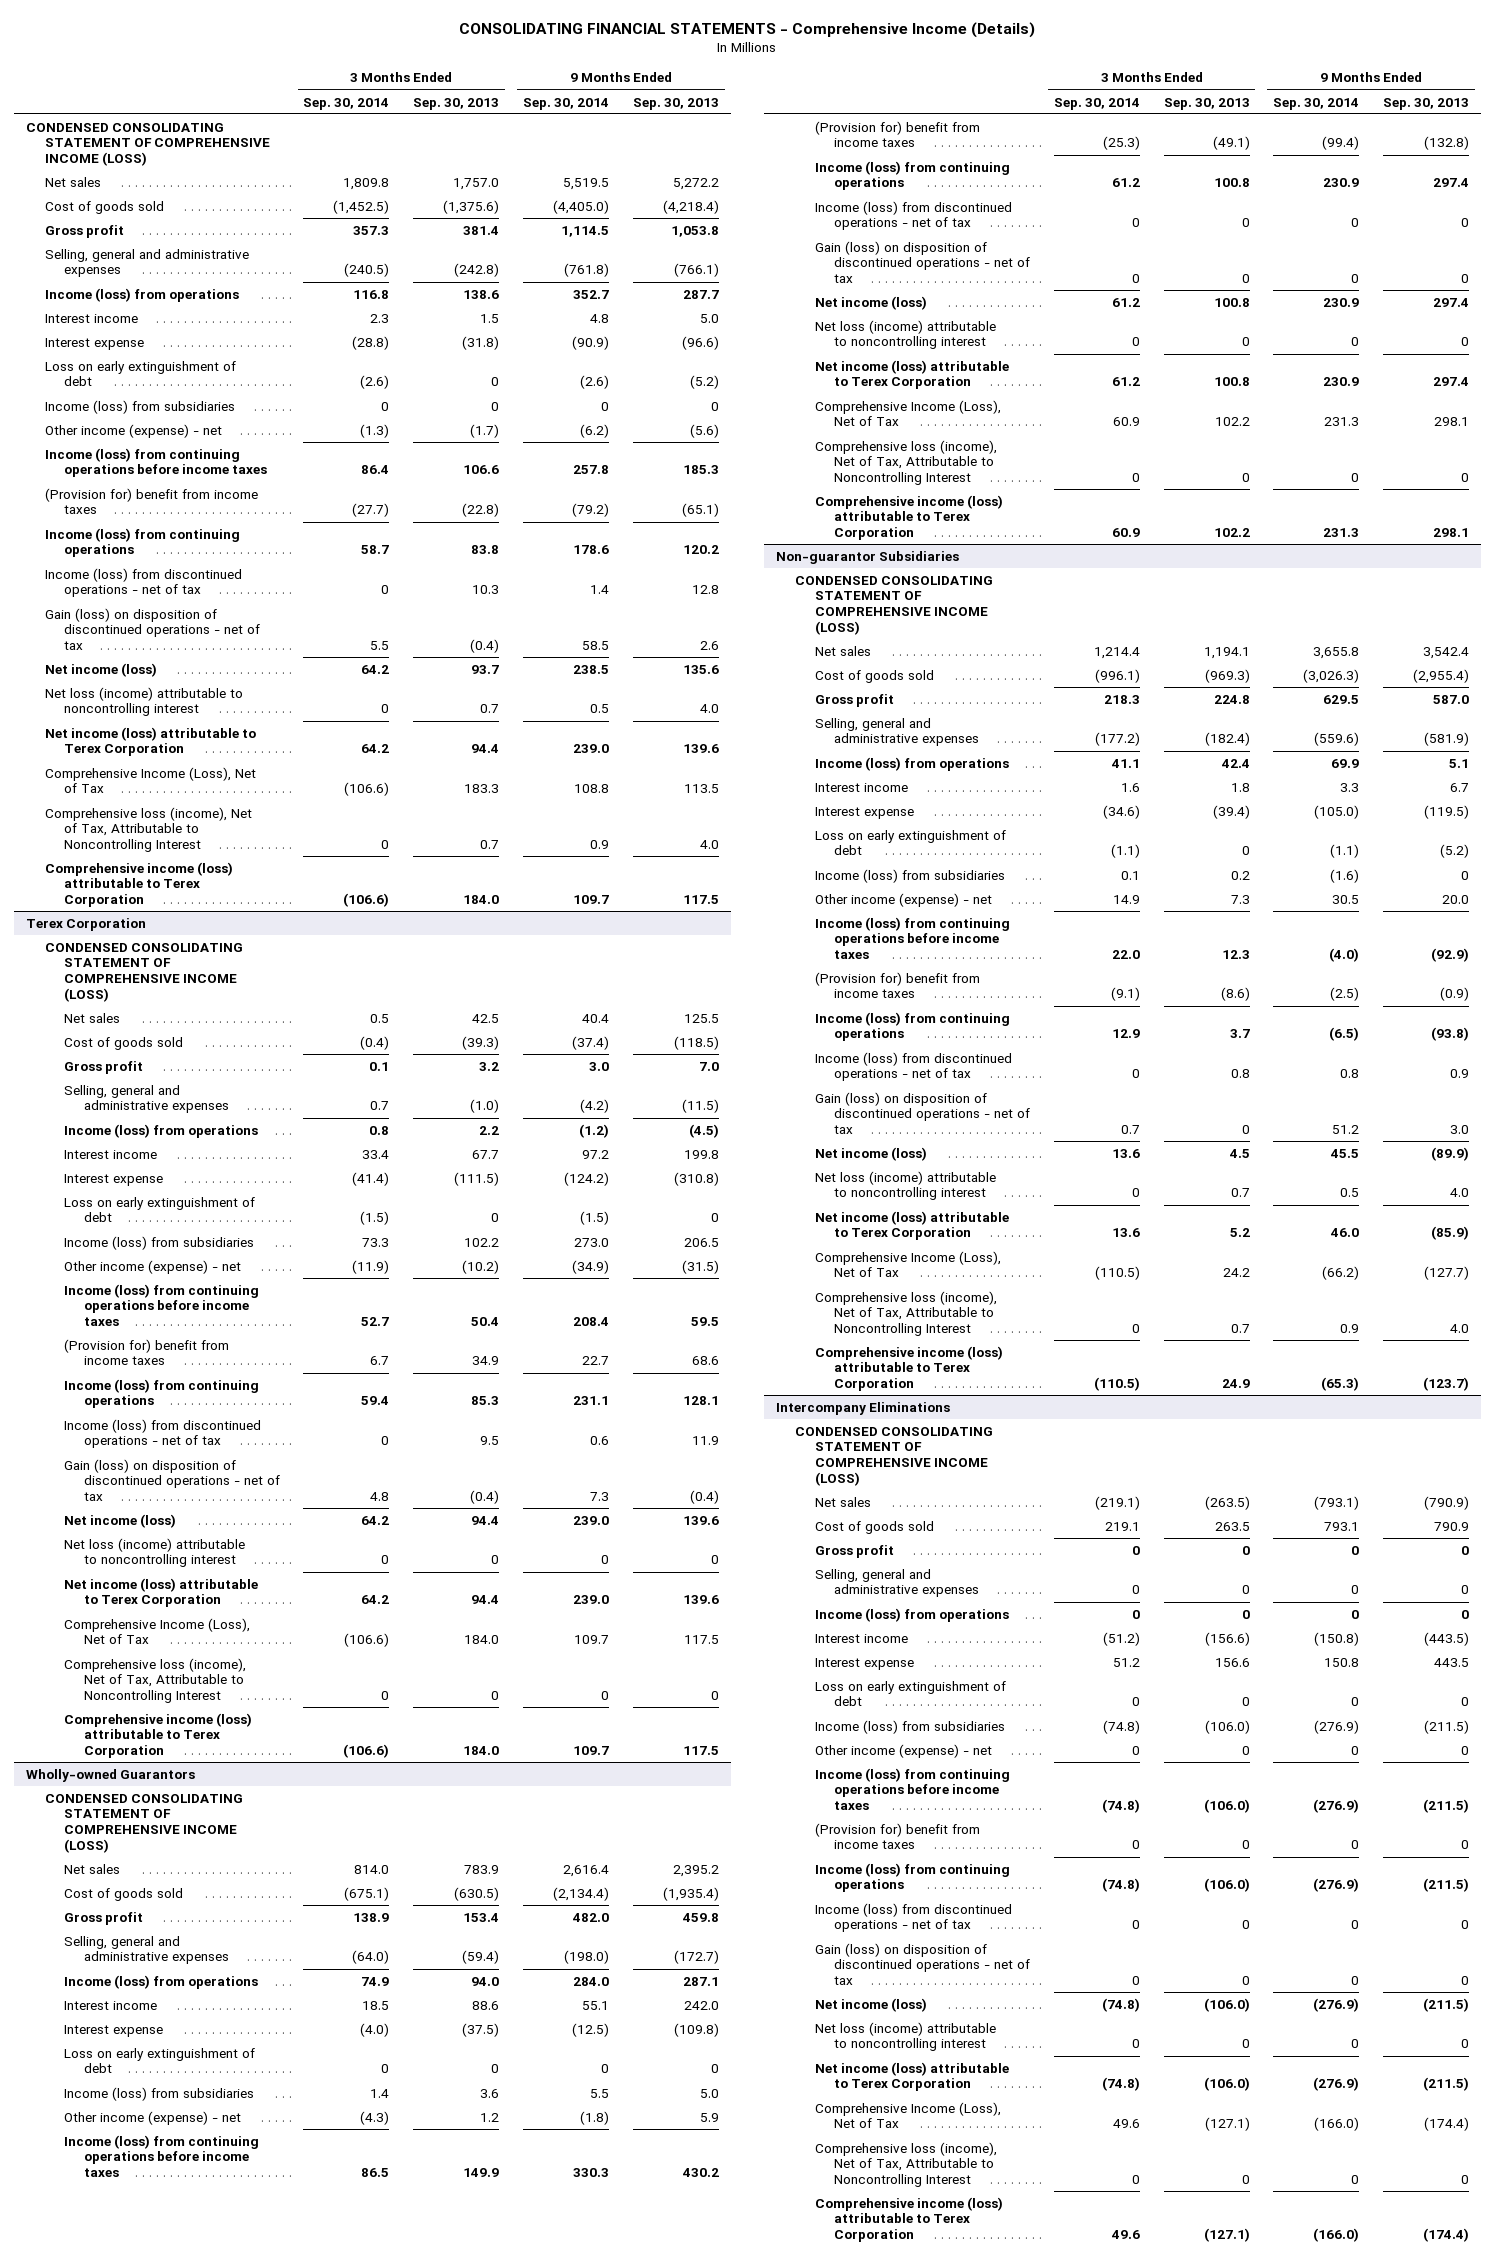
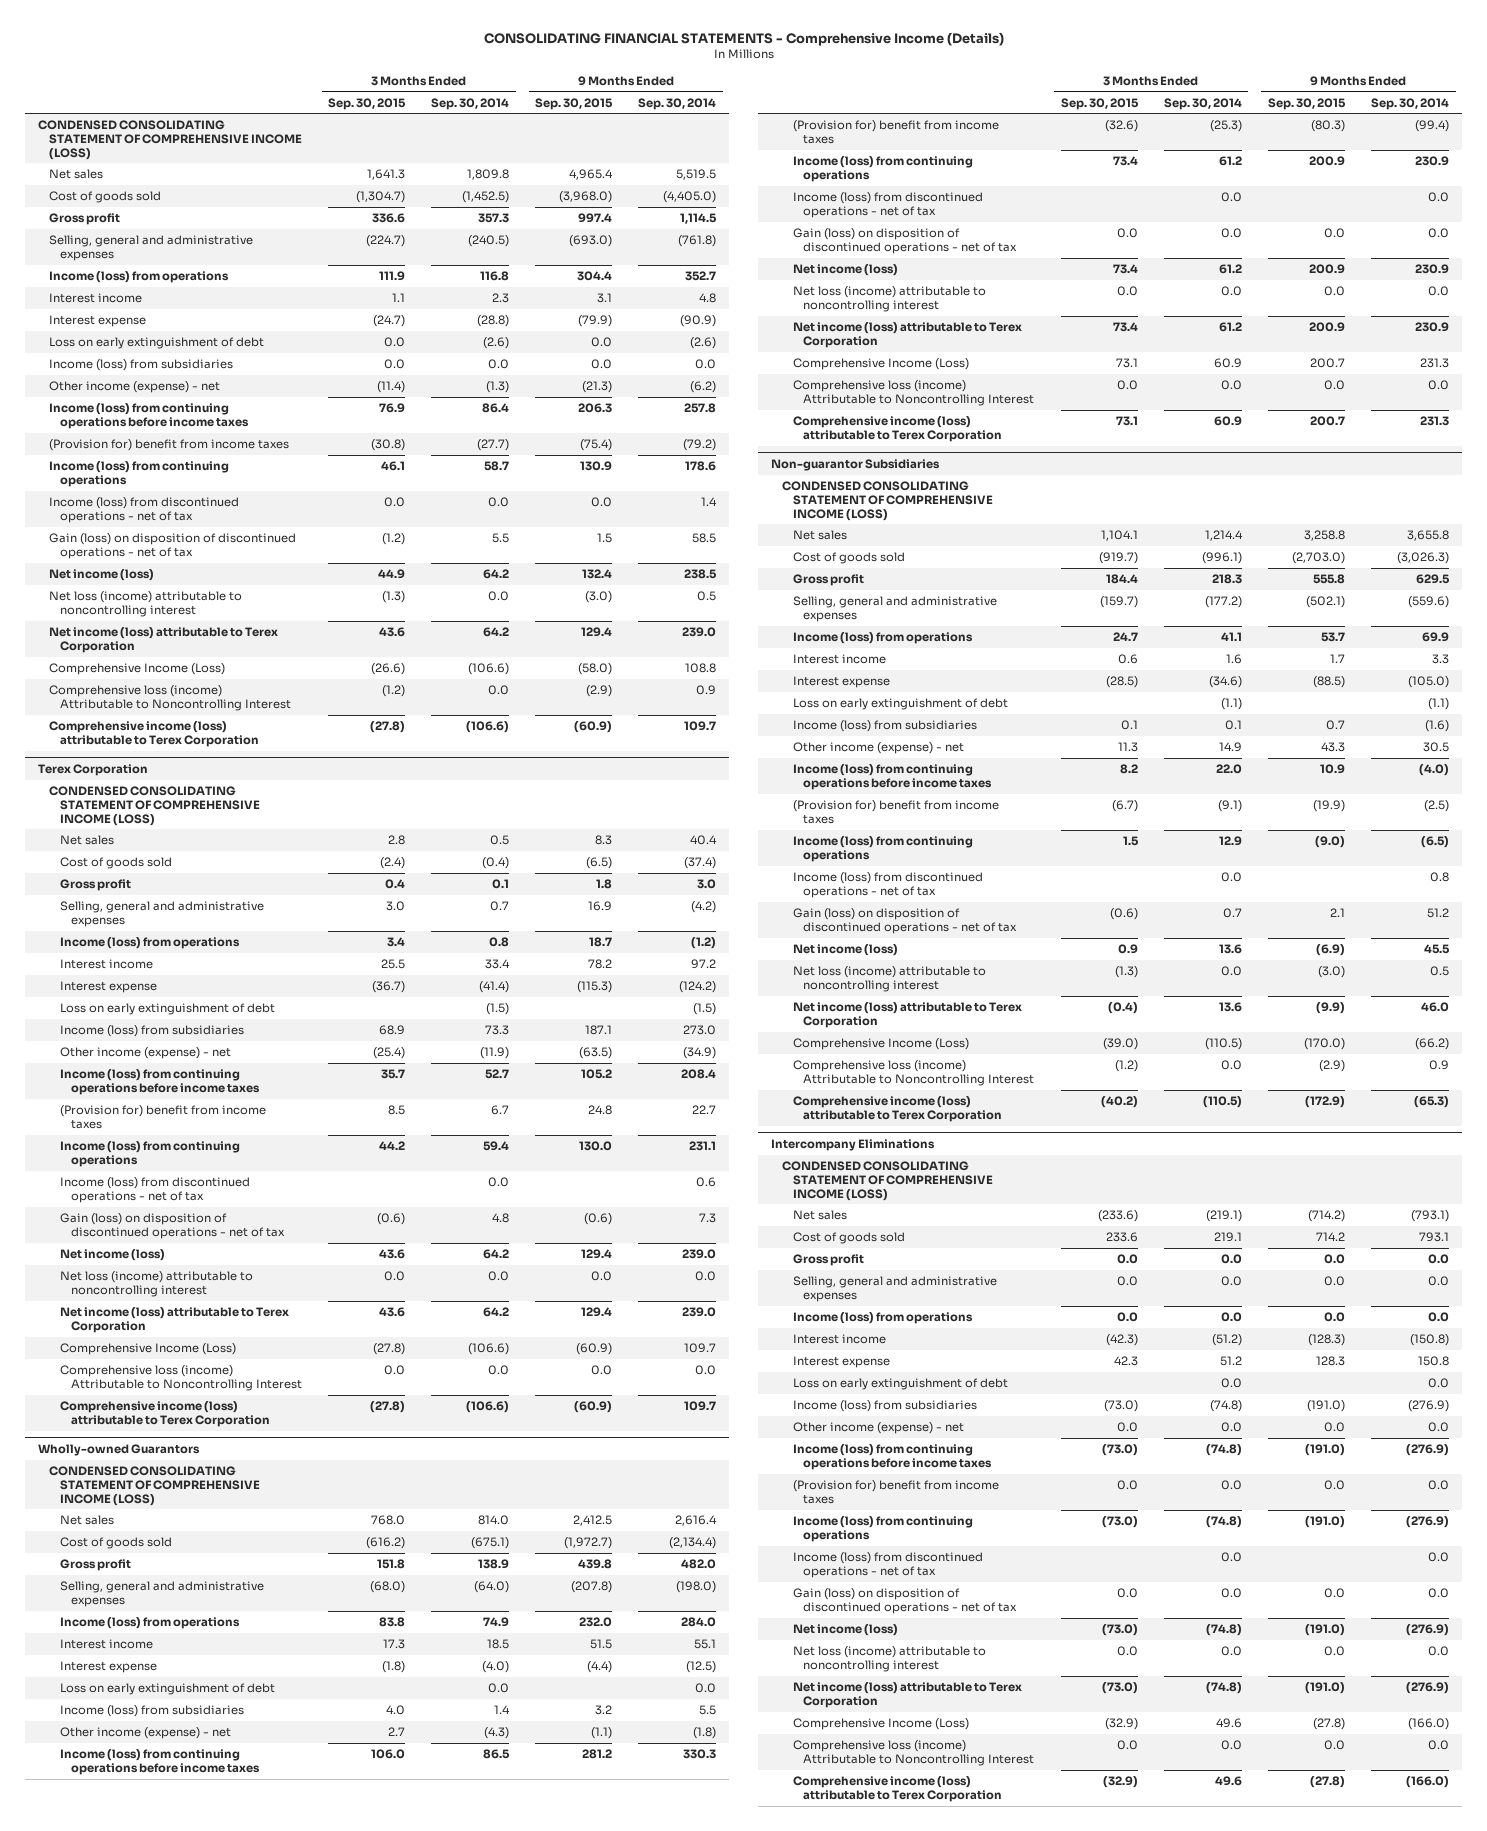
- | 3 Months Ended Sep. 30, 2014 | 3 Months Ended Sep. 30, 2013 | 9 Months Ended Sep. 30, 2014 | 9 Months Ended Sep. 30, 2013
+ | 3 Months Ended Sep. 30, 2015 | 3 Months Ended Sep. 30, 2014 | 9 Months Ended Sep. 30, 2015 | 9 Months Ended Sep. 30, 2014
- Income (loss) from subsidiaries | 0 | 0 | 0 | 0
+ Income (loss) from subsidiaries | 0.0 | 0.0 | 0.0 | 0.0
- Income (loss) from discontinued operations - net of tax | 0 | 10.3 | 1.4 | 12.8
+ Income (loss) from discontinued operations - net of tax | 0.0 | 0.0 | 0.0 | 1.4
- Net loss (income) attributable to noncontrolling interest | 0 | 0.7 | 0.5 | 4.0
+ Net loss (income) attributable to noncontrolling interest | (1.3) | 0.0 | (3.0) | 0.5
- Comprehensive Income (Loss), Net of Tax | (106.6) | 183.3 | 108.8 | 113.5
- Comprehensive loss (income), Net of Tax, Attributable to Noncontrolling Interest | 0 | 0.7 | 0.9 | 4.0
+ Comprehensive Income (Loss) | (26.6) | (106.6) | (58.0) | 108.8
+ Comprehensive loss (income) Attributable to Noncontrolling Interest | (1.2) | 0.0 | (2.9) | 0.9
@ Terex Corporation
- Income (loss) from discontinued operations - net of tax | 0 | 9.5 | 0.6 | 11.9
+ Income (loss) from discontinued operations - net of tax | | 0.0 | | 0.6
- Net loss (income) attributable to noncontrolling interest | 0 | 0 | 0 | 0
+ Net loss (income) attributable to noncontrolling interest | 0.0 | 0.0 | 0.0 | 0.0
- Comprehensive Income (Loss), Net of Tax | (106.6) | 184.0 | 109.7 | 117.5
- Comprehensive loss (income), Net of Tax, Attributable to Noncontrolling Interest | 0 | 0 | 0 | 0
+ Comprehensive Income (Loss) | (27.8) | (106.6) | (60.9) | 109.7
+ Comprehensive loss (income) Attributable to Noncontrolling Interest | 0.0 | 0.0 | 0.0 | 0.0
@ Wholly-owned Guarantors
- Loss on early extinguishment of debt | 0 | 0 | 0 | 0
+ Loss on early extinguishment of debt | | 0.0 | | 0.0
- Income (loss) from discontinued operations - net of tax | 0 | 0 | 0 | 0
- Gain (loss) on disposition of discontinued operations - net of tax | 0 | 0 | 0 | 0
+ Income (loss) from discontinued operations - net of tax | | 0.0 | | 0.0
+ Gain (loss) on disposition of discontinued operations - net of tax | 0.0 | 0.0 | 0.0 | 0.0
- Net loss (income) attributable to noncontrolling interest | 0 | 0 | 0 | 0
+ Net loss (income) attributable to noncontrolling interest | 0.0 | 0.0 | 0.0 | 0.0
- Comprehensive Income (Loss), Net of Tax | 60.9 | 102.2 | 231.3 | 298.1
- Comprehensive loss (income), Net of Tax, Attributable to Noncontrolling Interest | 0 | 0 | 0 | 0
+ Comprehensive Income (Loss) | 73.1 | 60.9 | 200.7 | 231.3
+ Comprehensive loss (income) Attributable to Noncontrolling Interest | 0.0 | 0.0 | 0.0 | 0.0
@ Non-guarantor Subsidiaries
- Income (loss) from discontinued operations - net of tax | 0 | 0.8 | 0.8 | 0.9
+ Income (loss) from discontinued operations - net of tax | | 0.0 | | 0.8
- Net loss (income) attributable to noncontrolling interest | 0 | 0.7 | 0.5 | 4.0
+ Net loss (income) attributable to noncontrolling interest | (1.3) | 0.0 | (3.0) | 0.5
- Comprehensive Income (Loss), Net of Tax | (110.5) | 24.2 | (66.2) | (127.7)
- Comprehensive loss (income), Net of Tax, Attributable to Noncontrolling Interest | 0 | 0.7 | 0.9 | 4.0
+ Comprehensive Income (Loss) | (39.0) | (110.5) | (170.0) | (66.2)
+ Comprehensive loss (income) Attributable to Noncontrolling Interest | (1.2) | 0.0 | (2.9) | 0.9
@ Intercompany Eliminations
- Gross profit | 0 | 0 | 0 | 0
- Selling, general and administrative expenses | 0 | 0 | 0 | 0
- Income (loss) from operations | 0 | 0 | 0 | 0
+ Gross profit | 0.0 | 0.0 | 0.0 | 0.0
+ Selling, general and administrative expenses | 0.0 | 0.0 | 0.0 | 0.0
+ Income (loss) from operations | 0.0 | 0.0 | 0.0 | 0.0
- Loss on early extinguishment of debt | 0 | 0 | 0 | 0
+ Loss on early extinguishment of debt | | 0.0 | | 0.0
- Other income (expense) - net | 0 | 0 | 0 | 0
+ Other income (expense) - net | 0.0 | 0.0 | 0.0 | 0.0
- (Provision for) benefit from income taxes | 0 | 0 | 0 | 0
+ (Provision for) benefit from income taxes | 0.0 | 0.0 | 0.0 | 0.0
- Income (loss) from discontinued operations - net of tax | 0 | 0 | 0 | 0
- Gain (loss) on disposition of discontinued operations - net of tax | 0 | 0 | 0 | 0
+ Income (loss) from discontinued operations - net of tax | | 0.0 | | 0.0
+ Gain (loss) on disposition of discontinued operations - net of tax | 0.0 | 0.0 | 0.0 | 0.0
- Net loss (income) attributable to noncontrolling interest | 0 | 0 | 0 | 0
+ Net loss (income) attributable to noncontrolling interest | 0.0 | 0.0 | 0.0 | 0.0
- Comprehensive Income (Loss), Net of Tax | 49.6 | (127.1) | (166.0) | (174.4)
- Comprehensive loss (income), Net of Tax, Attributable to Noncontrolling Interest | 0 | 0 | 0 | 0
+ Comprehensive Income (Loss) | (32.9) | 49.6 | (27.8) | (166.0)
+ Comprehensive loss (income) Attributable to Noncontrolling Interest | 0.0 | 0.0 | 0.0 | 0.0

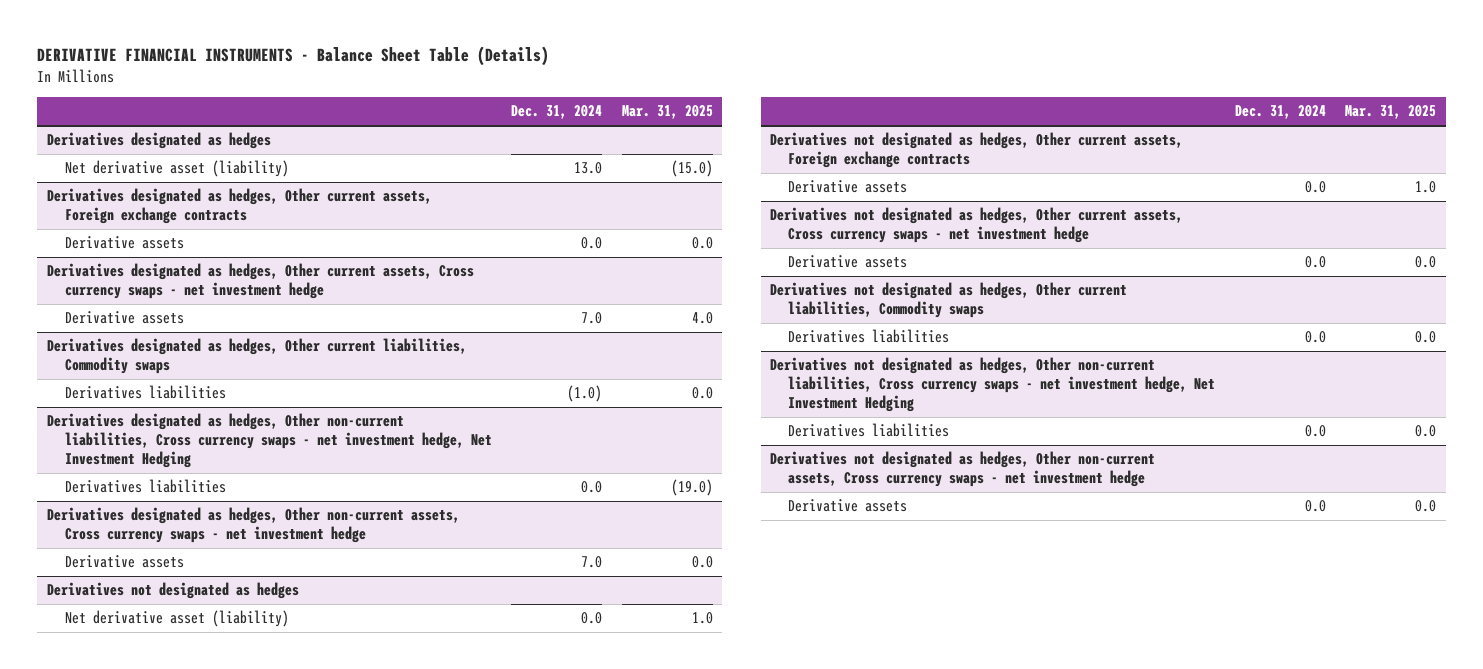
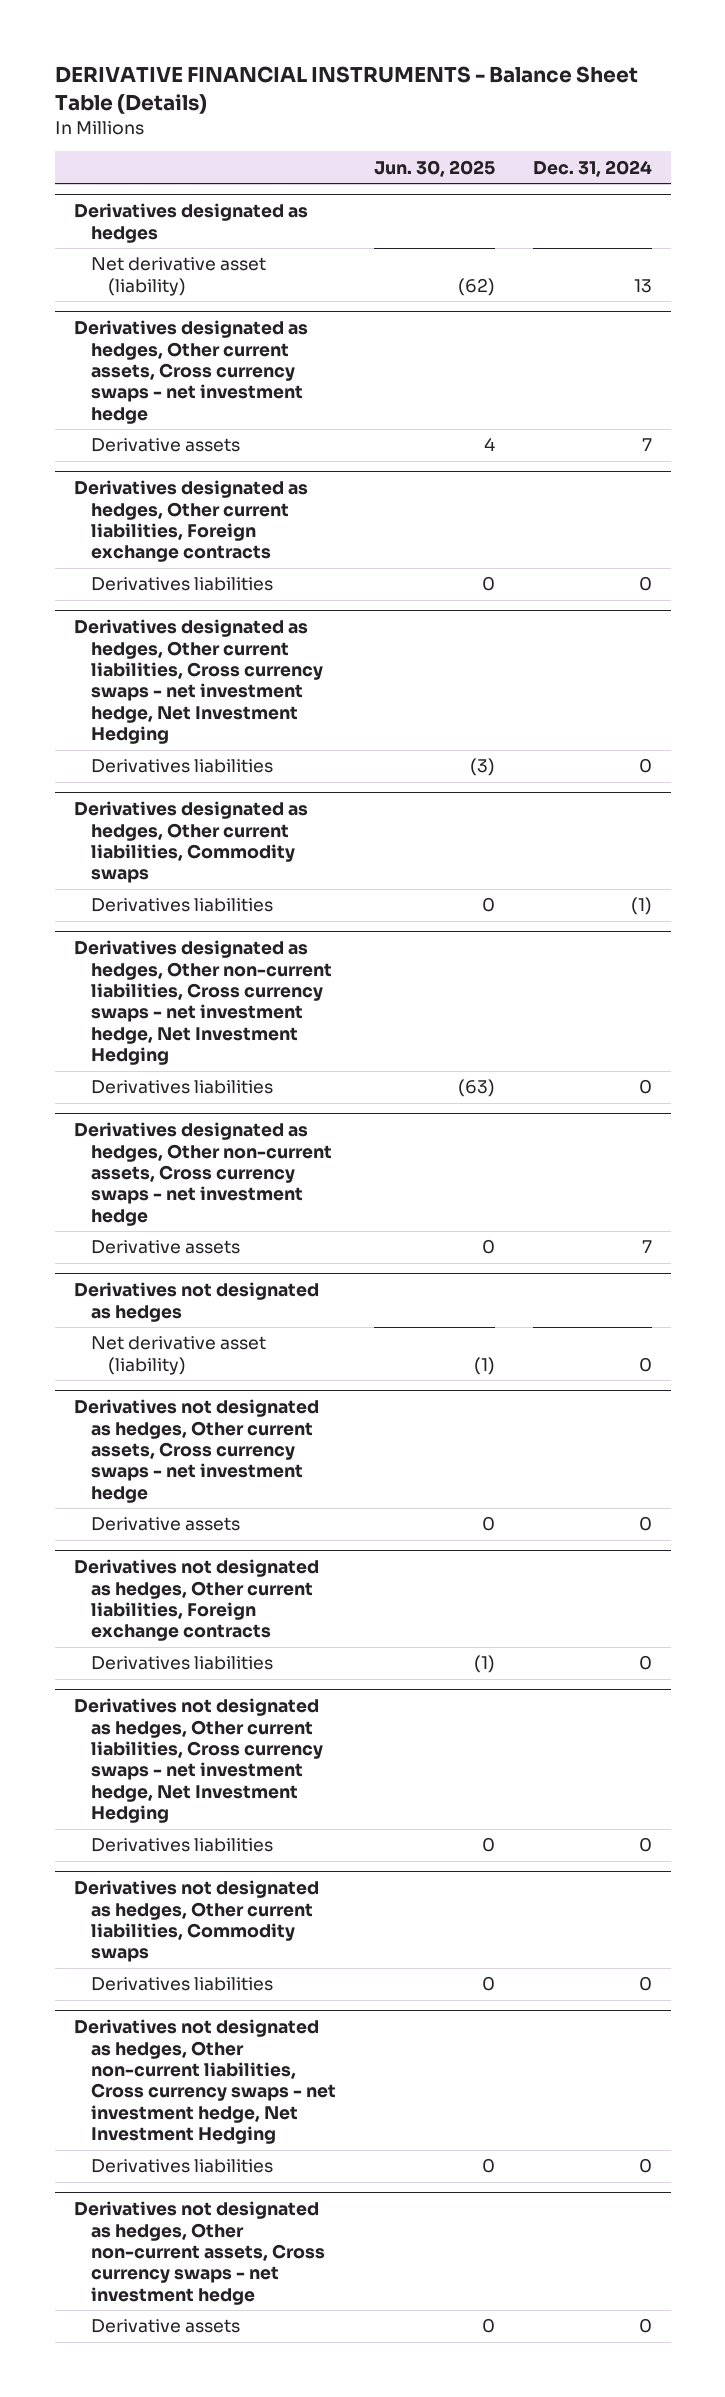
- | Dec. 31, 2024 | Mar. 31, 2025
+ | Jun. 30, 2025 | Dec. 31, 2024
@ Derivatives designated as hedges
- Net derivative asset (liability) | 13.0 | (15.0)
- Derivatives designated as hedges, Other current assets, Foreign exchange contracts
- Derivative assets | 0.0 | 0.0
@ Derivatives designated as hedges
+ Net derivative asset (liability) | (62) | 13
@ Derivatives designated as hedges, Other current assets, Cross currency swaps - net investment hedge
- Derivative assets | 7.0 | 4.0
+ Derivative assets | 4 | 7
+ Derivatives designated as hedges, Other current liabilities, Foreign exchange contracts
+ Derivatives liabilities | 0 | 0
+ Derivatives designated as hedges, Other current liabilities, Cross currency swaps - net investment hedge, Net Investment Hedging
+ Derivatives liabilities | (3) | 0
@ Derivatives designated as hedges, Other current liabilities, Commodity swaps
- Derivatives liabilities | (1.0) | 0.0
+ Derivatives liabilities | 0 | (1)
@ Derivatives designated as hedges, Other non-current liabilities, Cross currency swaps - net investment hedge, Net Investment Hedging
- Derivatives liabilities | 0.0 | (19.0)
+ Derivatives liabilities | (63) | 0
@ Derivatives designated as hedges, Other non-current assets, Cross currency swaps - net investment hedge
- Derivative assets | 7.0 | 0.0
+ Derivative assets | 0 | 7
@ Derivatives not designated as hedges
- Net derivative asset (liability) | 0.0 | 1.0
- Derivatives not designated as hedges, Other current assets, Foreign exchange contracts
- Derivative assets | 0.0 | 1.0
@ Derivatives not designated as hedges
+ Net derivative asset (liability) | (1) | 0
@ Derivatives not designated as hedges, Other current assets, Cross currency swaps - net investment hedge
- Derivative assets | 0.0 | 0.0
+ Derivative assets | 0 | 0
+ Derivatives not designated as hedges, Other current liabilities, Foreign exchange contracts
+ Derivatives liabilities | (1) | 0
+ Derivatives not designated as hedges, Other current liabilities, Cross currency swaps - net investment hedge, Net Investment Hedging
+ Derivatives liabilities | 0 | 0
@ Derivatives not designated as hedges, Other current liabilities, Commodity swaps
- Derivatives liabilities | 0.0 | 0.0
+ Derivatives liabilities | 0 | 0
@ Derivatives not designated as hedges, Other non-current liabilities, Cross currency swaps - net investment hedge, Net Investment Hedging
- Derivatives liabilities | 0.0 | 0.0
+ Derivatives liabilities | 0 | 0
@ Derivatives not designated as hedges, Other non-current assets, Cross currency swaps - net investment hedge
- Derivative assets | 0.0 | 0.0
+ Derivative assets | 0 | 0

